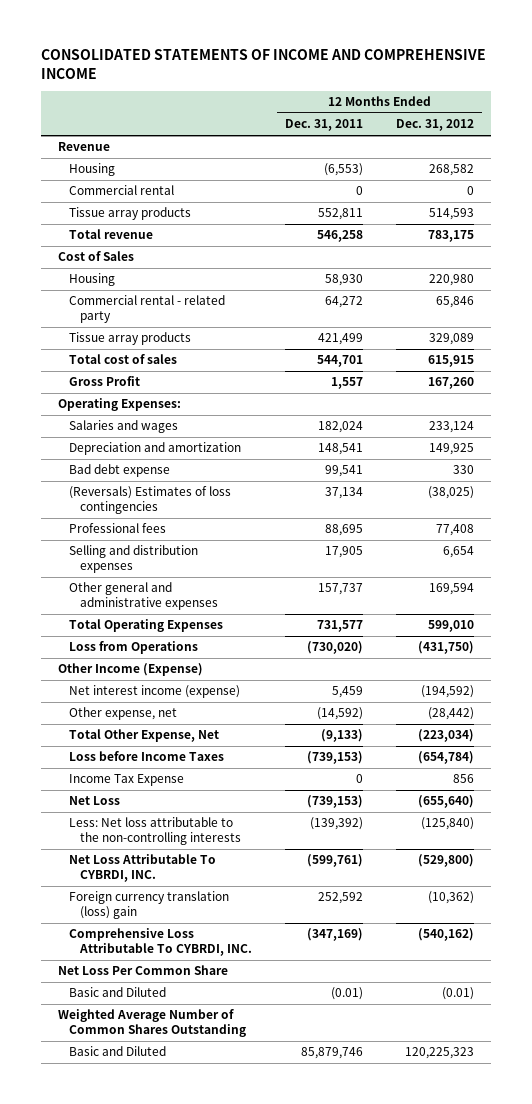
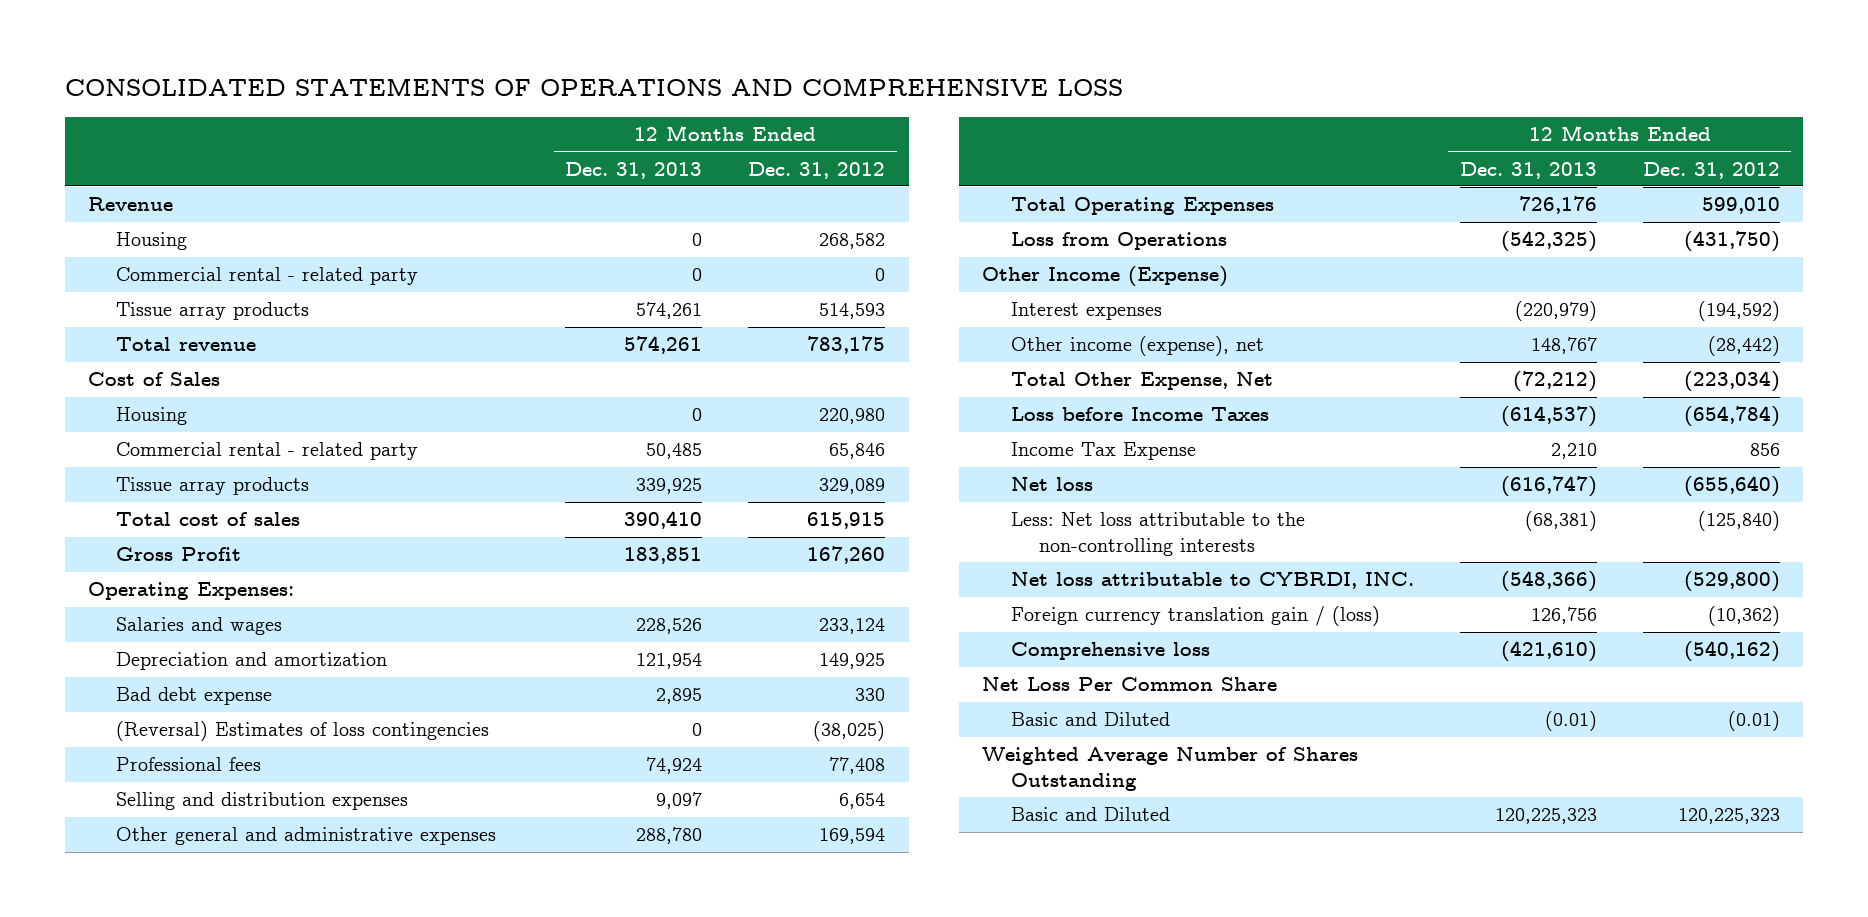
- CONSOLIDATED STATEMENTS OF INCOME AND COMPREHENSIVE INCOME
+ CONSOLIDATED STATEMENTS OF OPERATIONS AND COMPREHENSIVE LOSS
- | 12 Months Ended Dec. 31, 2011 | 12 Months Ended Dec. 31, 2012
+ | 12 Months Ended Dec. 31, 2013 | 12 Months Ended Dec. 31, 2012
- Commercial rental | 0 | 0
+ Commercial rental - related party | 0 | 0
- (Reversals) Estimates of loss contingencies | 37,134 | (38,025)
+ (Reversal) Estimates of loss contingencies | 0 | (38,025)
- Net interest income (expense) | 5,459 | (194,592)
- Other expense, net | (14,592) | (28,442)
+ Interest expenses | (220,979) | (194,592)
+ Other income (expense), net | 148,767 | (28,442)
- Net Loss | (739,153) | (655,640)
+ Net loss | (616,747) | (655,640)
- Net Loss Attributable To CYBRDI, INC. | (599,761) | (529,800)
- Foreign currency translation (loss) gain | 252,592 | (10,362)
- Comprehensive Loss Attributable To CYBRDI, INC. | (347,169) | (540,162)
+ Net loss attributable to CYBRDI, INC. | (548,366) | (529,800)
+ Foreign currency translation gain / (loss) | 126,756 | (10,362)
+ Comprehensive loss | (421,610) | (540,162)
- Weighted Average Number of Common Shares Outstanding
+ Weighted Average Number of Shares Outstanding

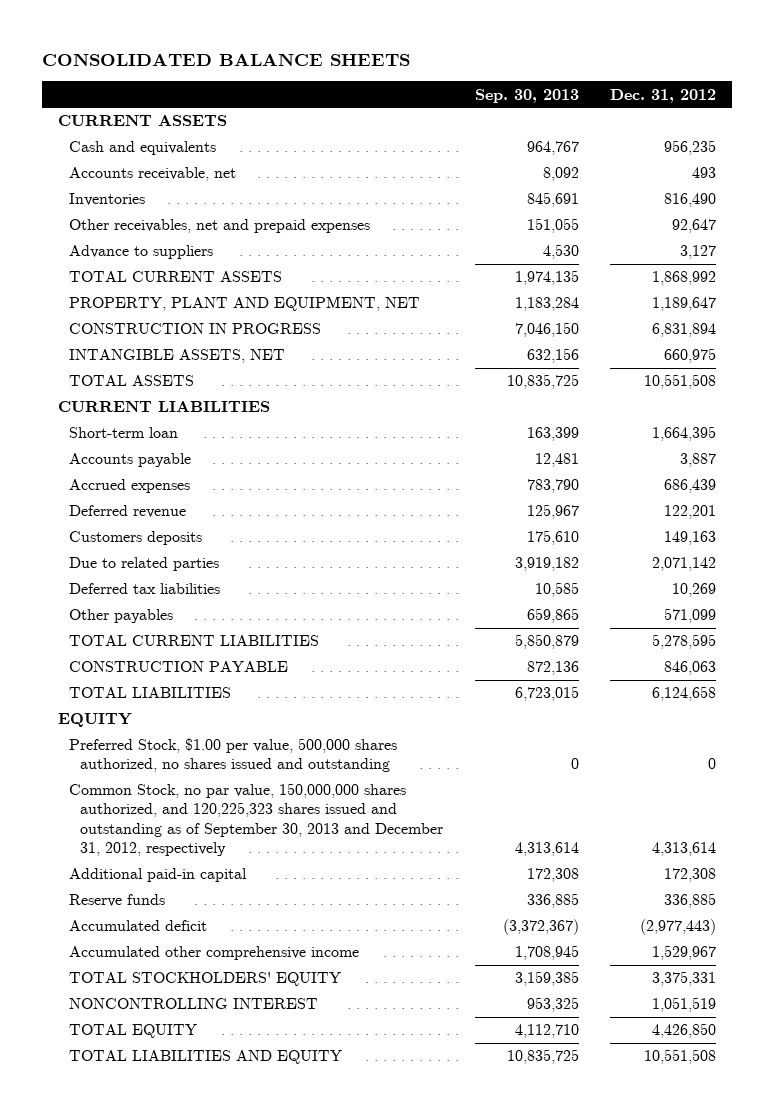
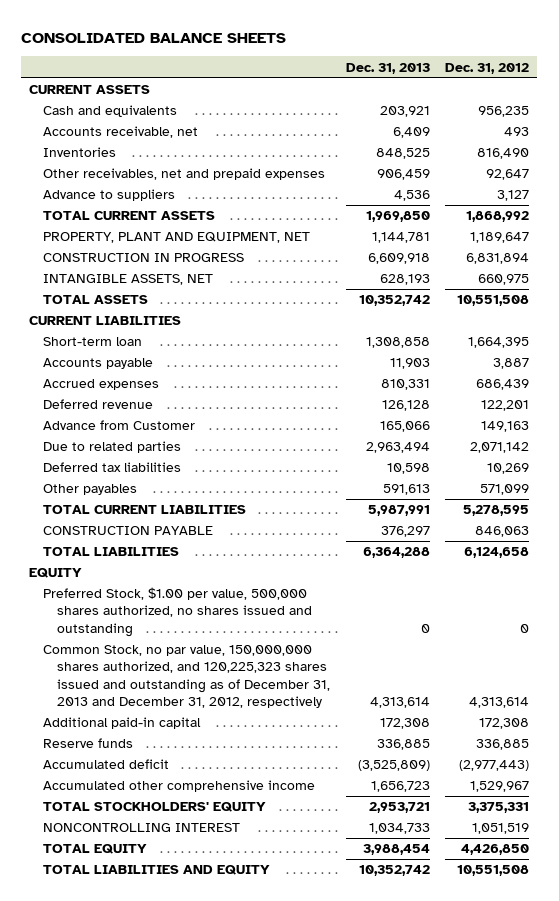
- | Sep. 30, 2013 | Dec. 31, 2012
+ | Dec. 31, 2013 | Dec. 31, 2012
- Customers deposits | 175,610 | 149,163
+ Advance from Customer | 165,066 | 149,163
- Common Stock, no par value, 150,000,000 shares authorized, and 120,225,323 shares issued and outstanding as of September 30, 2013 and December 31, 2012, respectively | 4,313,614 | 4,313,614
+ Common Stock, no par value, 150,000,000 shares authorized, and 120,225,323 shares issued and outstanding as of December 31, 2013 and December 31, 2012, respectively | 4,313,614 | 4,313,614

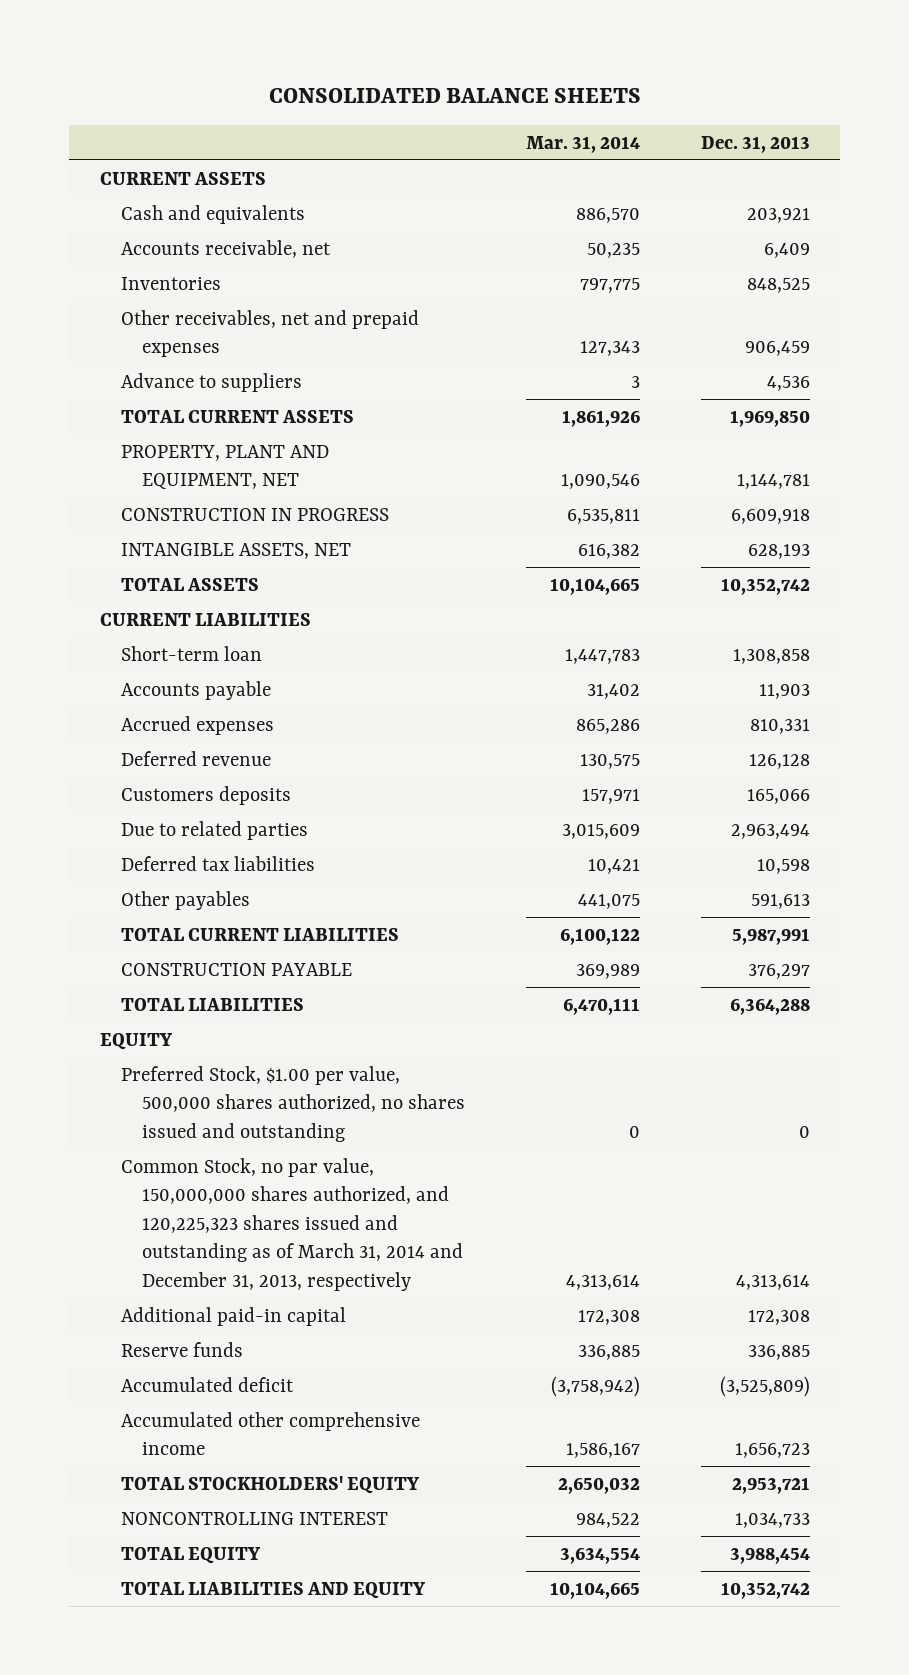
- | Dec. 31, 2013 | Dec. 31, 2012
+ | Mar. 31, 2014 | Dec. 31, 2013
- Advance from Customer | 165,066 | 149,163
+ Customers deposits | 157,971 | 165,066
- Common Stock, no par value, 150,000,000 shares authorized, and 120,225,323 shares issued and outstanding as of December 31, 2013 and December 31, 2012, respectively | 4,313,614 | 4,313,614
+ Common Stock, no par value, 150,000,000 shares authorized, and 120,225,323 shares issued and outstanding as of March 31, 2014 and December 31, 2013, respectively | 4,313,614 | 4,313,614

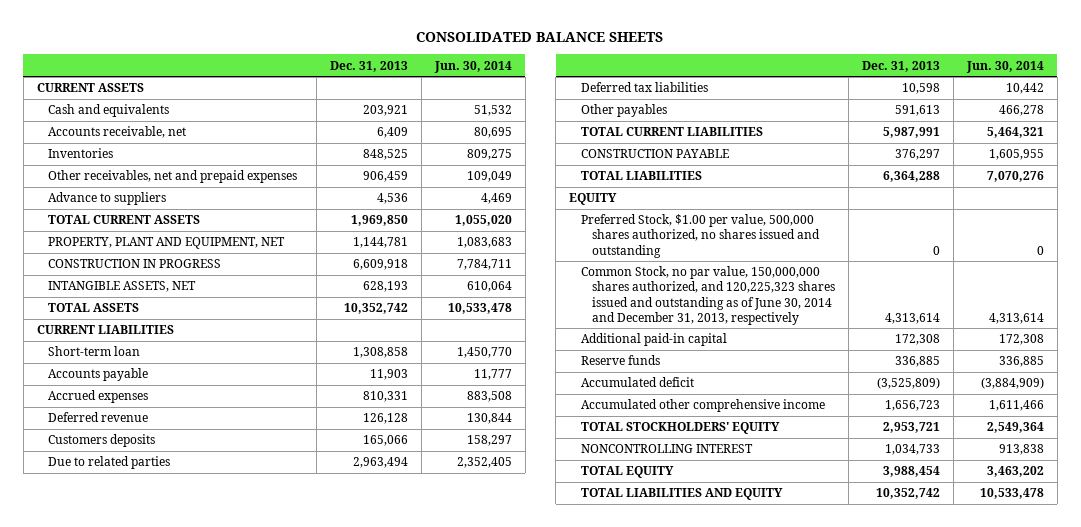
- | Mar. 31, 2014 | Dec. 31, 2013
+ | Dec. 31, 2013 | Jun. 30, 2014
- Common Stock, no par value, 150,000,000 shares authorized, and 120,225,323 shares issued and outstanding as of March 31, 2014 and December 31, 2013, respectively | 4,313,614 | 4,313,614
+ Common Stock, no par value, 150,000,000 shares authorized, and 120,225,323 shares issued and outstanding as of June 30, 2014 and December 31, 2013, respectively | 4,313,614 | 4,313,614

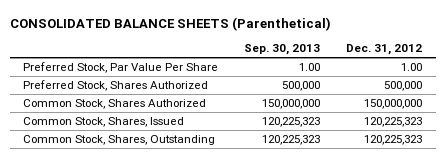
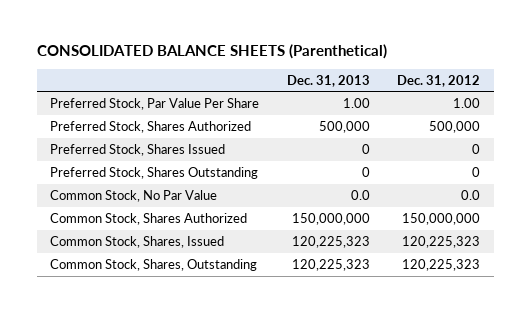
- | Sep. 30, 2013 | Dec. 31, 2012
+ | Dec. 31, 2013 | Dec. 31, 2012
+ Preferred Stock, Shares Issued | 0 | 0
+ Preferred Stock, Shares Outstanding | 0 | 0
+ Common Stock, No Par Value | 0.0 | 0.0

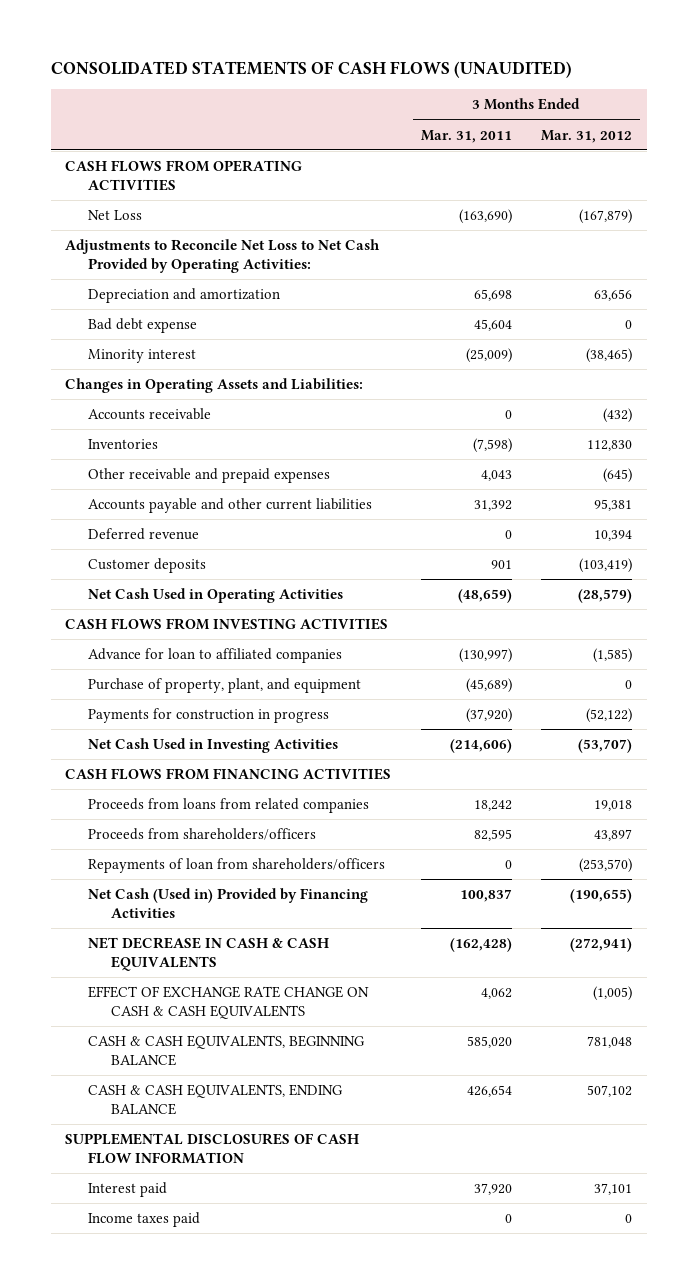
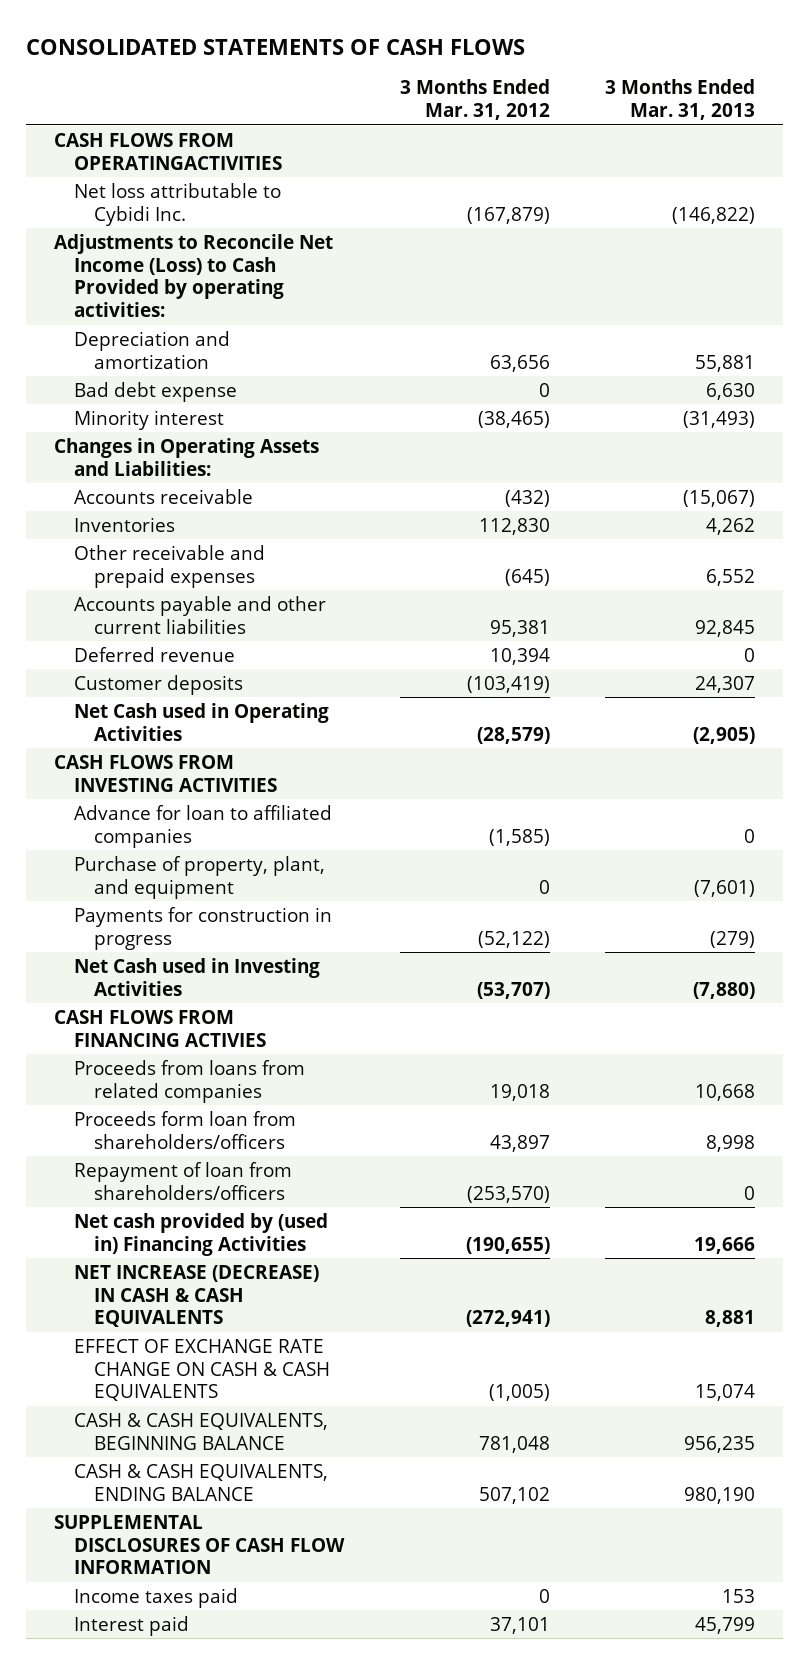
- CONSOLIDATED STATEMENTS OF CASH FLOWS (UNAUDITED)
+ CONSOLIDATED STATEMENTS OF CASH FLOWS
- | 3 Months Ended Mar. 31, 2011 | 3 Months Ended Mar. 31, 2012
+ | 3 Months Ended Mar. 31, 2012 | 3 Months Ended Mar. 31, 2013
- CASH FLOWS FROM OPERATING ACTIVITIES
- Net Loss | (163,690) | (167,879)
- Adjustments to Reconcile Net Loss to Net Cash Provided by Operating Activities:
+ CASH FLOWS FROM OPERATINGACTIVITIES
+ Net loss attributable to Cybidi Inc. | (167,879) | (146,822)
+ Adjustments to Reconcile Net Income (Loss) to Cash Provided by operating activities:
- Net Cash Used in Operating Activities | (48,659) | (28,579)
+ Net Cash used in Operating Activities | (28,579) | (2,905)
- Net Cash Used in Investing Activities | (214,606) | (53,707)
- CASH FLOWS FROM FINANCING ACTIVITIES
+ Net Cash used in Investing Activities | (53,707) | (7,880)
+ CASH FLOWS FROM FINANCING ACTIVIES
- Proceeds from shareholders/officers | 82,595 | 43,897
- Repayments of loan from shareholders/officers | 0 | (253,570)
- Net Cash (Used in) Provided by Financing Activities | 100,837 | (190,655)
- NET DECREASE IN CASH & CASH EQUIVALENTS | (162,428) | (272,941)
+ Proceeds form loan from shareholders/officers | 43,897 | 8,998
+ Repayment of loan from shareholders/officers | (253,570) | 0
+ Net cash provided by (used in) Financing Activities | (190,655) | 19,666
+ NET INCREASE (DECREASE) IN CASH & CASH EQUIVALENTS | (272,941) | 8,881
moved down: Interest paid | 37,101 | 45,799

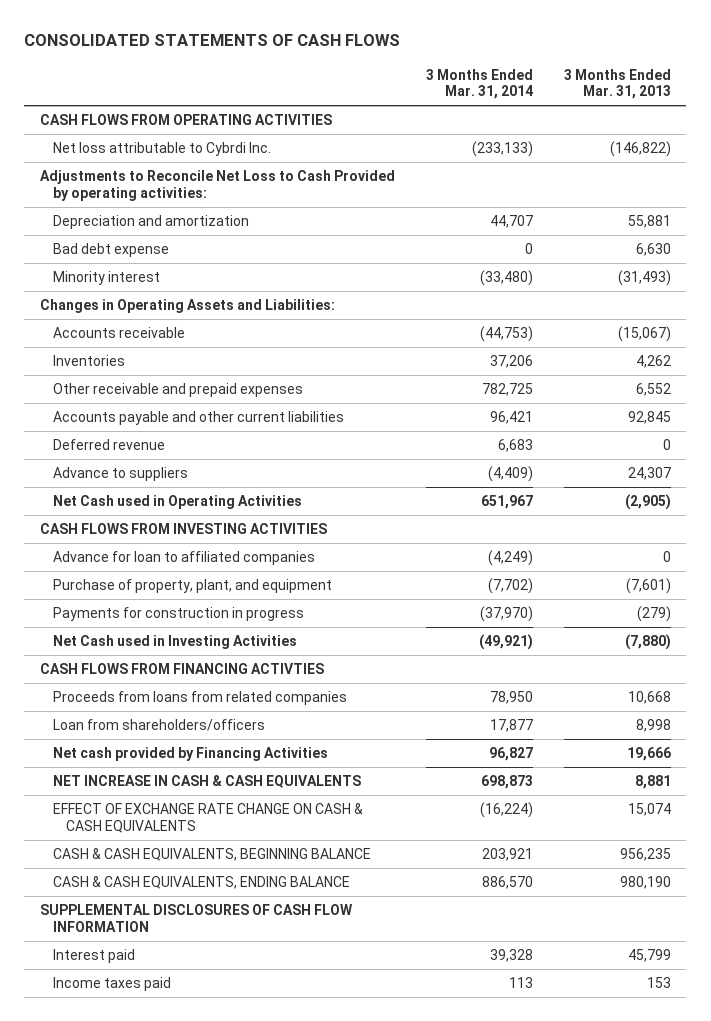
- | 3 Months Ended Mar. 31, 2012 | 3 Months Ended Mar. 31, 2013
+ | 3 Months Ended Mar. 31, 2014 | 3 Months Ended Mar. 31, 2013
- CASH FLOWS FROM OPERATINGACTIVITIES
- Net loss attributable to Cybidi Inc. | (167,879) | (146,822)
- Adjustments to Reconcile Net Income (Loss) to Cash Provided by operating activities:
+ CASH FLOWS FROM OPERATING ACTIVITIES
+ Net loss attributable to Cybrdi Inc. | (233,133) | (146,822)
+ Adjustments to Reconcile Net Loss to Cash Provided by operating activities:
- Customer deposits | (103,419) | 24,307
+ Advance to suppliers | (4,409) | 24,307
- CASH FLOWS FROM FINANCING ACTIVIES
+ CASH FLOWS FROM FINANCING ACTIVTIES
- Proceeds form loan from shareholders/officers | 43,897 | 8,998
- Repayment of loan from shareholders/officers | (253,570) | 0
- Net cash provided by (used in) Financing Activities | (190,655) | 19,666
- NET INCREASE (DECREASE) IN CASH & CASH EQUIVALENTS | (272,941) | 8,881
+ Loan from shareholders/officers | 17,877 | 8,998
+ Net cash provided by Financing Activities | 96,827 | 19,666
+ NET INCREASE IN CASH & CASH EQUIVALENTS | 698,873 | 8,881
moved down: Income taxes paid | 113 | 153

